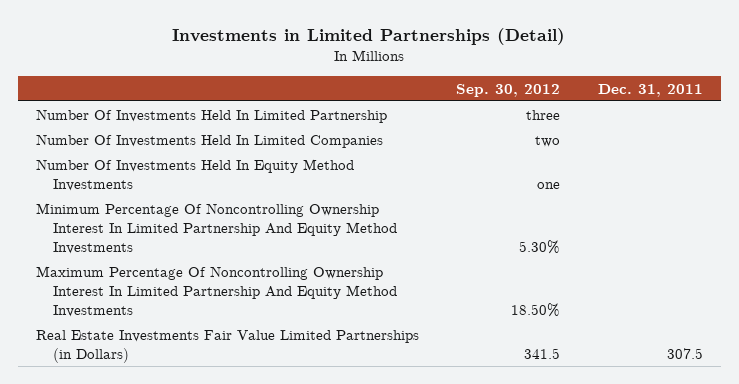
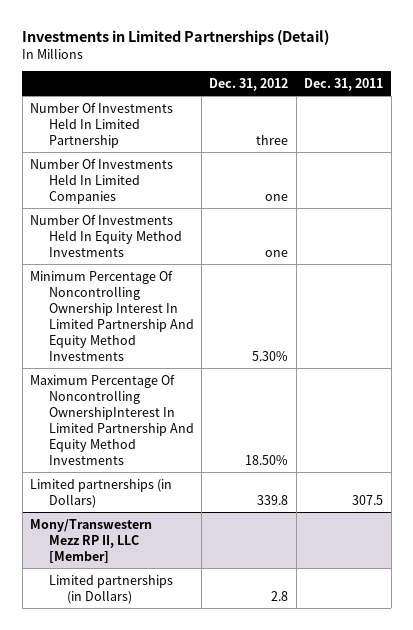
- | Sep. 30, 2012 | Dec. 31, 2011
+ | Dec. 31, 2012 | Dec. 31, 2011
- Maximum Percentage Of Noncontrolling Ownership Interest In Limited Partnership And Equity Method Investments | 18.50% |
- Real Estate Investments Fair Value Limited Partnerships (in Dollars) | 341.5 | 307.5
+ Maximum Percentage Of Noncontrolling OwnershipInterest In Limited Partnership And Equity Method Investments | 18.50% |
+ Limited partnerships (in Dollars) | 339.8 | 307.5
+ Mony/Transwestern Mezz RP II, LLC [Member]
+ Limited partnerships (in Dollars) | 2.8 |

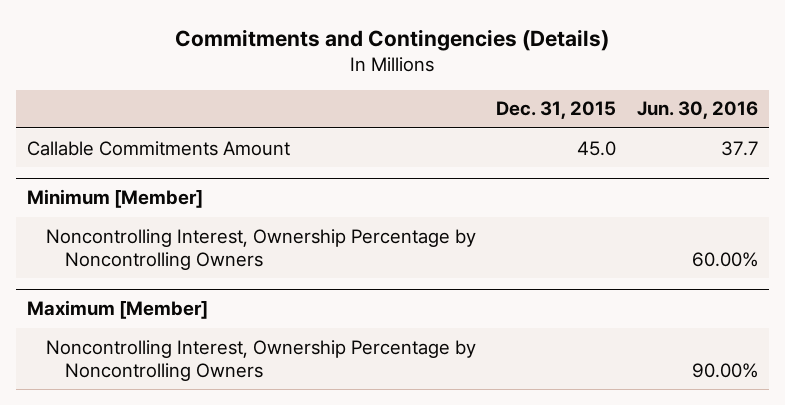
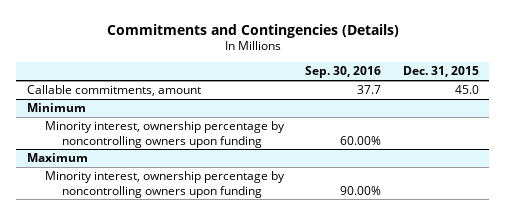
- | Dec. 31, 2015 | Jun. 30, 2016
+ | Sep. 30, 2016 | Dec. 31, 2015
- Callable Commitments Amount | 45.0 | 37.7
- Minimum [Member]
- Noncontrolling Interest, Ownership Percentage by Noncontrolling Owners | | 60.00%
- Maximum [Member]
- Noncontrolling Interest, Ownership Percentage by Noncontrolling Owners | | 90.00%
+ Callable commitments, amount | 37.7 | 45.0
+ Minimum
+ Minority interest, ownership percentage by noncontrolling owners upon funding | 60.00% |
+ Maximum
+ Minority interest, ownership percentage by noncontrolling owners upon funding | 90.00% |

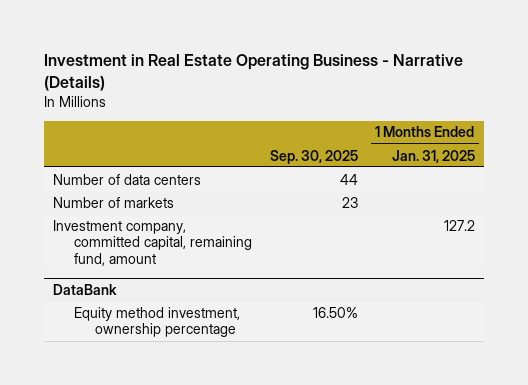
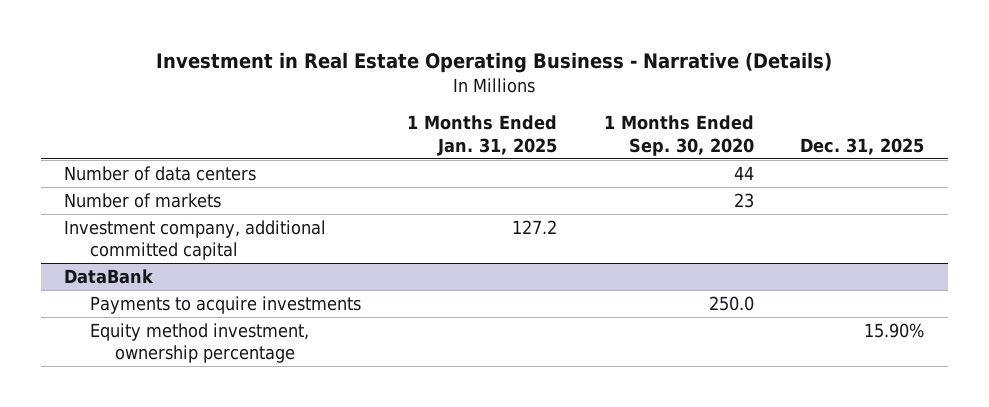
- | Sep. 30, 2025 | 1 Months Ended Jan. 31, 2025
+ | 1 Months Ended Jan. 31, 2025 | 1 Months Ended Sep. 30, 2020 | Dec. 31, 2025
- Investment company, committed capital, remaining fund, amount | | 127.2
+ Investment company, additional committed capital | 127.2 | |
@ DataBank
+ Payments to acquire investments | | 250.0 |

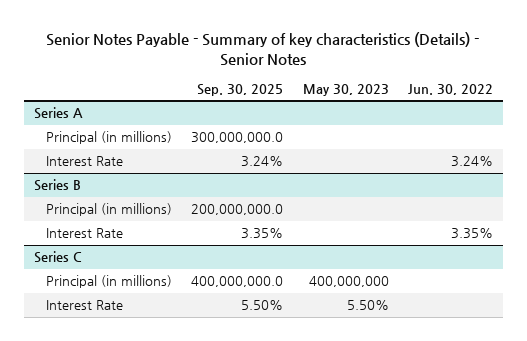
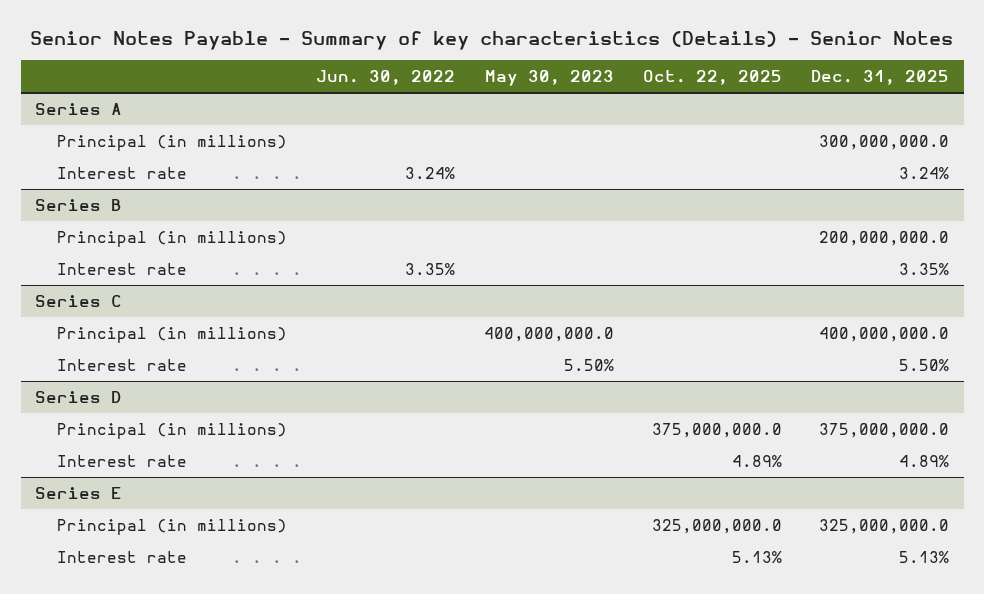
- | Sep. 30, 2025 | May 30, 2023 | Jun. 30, 2022
+ | Jun. 30, 2022 | May 30, 2023 | Oct. 22, 2025 | Dec. 31, 2025
@ Series A
- Interest Rate | 3.24% | | 3.24%
+ Interest rate | 3.24% | | | 3.24%
@ Series B
- Interest Rate | 3.35% | | 3.35%
+ Interest rate | 3.35% | | | 3.35%
@ Series C
- Principal (in millions) | 400,000,000.0 | 400,000,000 |
- Interest Rate | 5.50% | 5.50% |
+ Principal (in millions) | | 400,000,000.0 | | 400,000,000.0
+ Interest rate | | 5.50% | | 5.50%
+ Series D
+ Principal (in millions) | | | 375,000,000.0 | 375,000,000.0
+ Interest rate | | | 4.89% | 4.89%
+ Series E
+ Principal (in millions) | | | 325,000,000.0 | 325,000,000.0
+ Interest rate | | | 5.13% | 5.13%

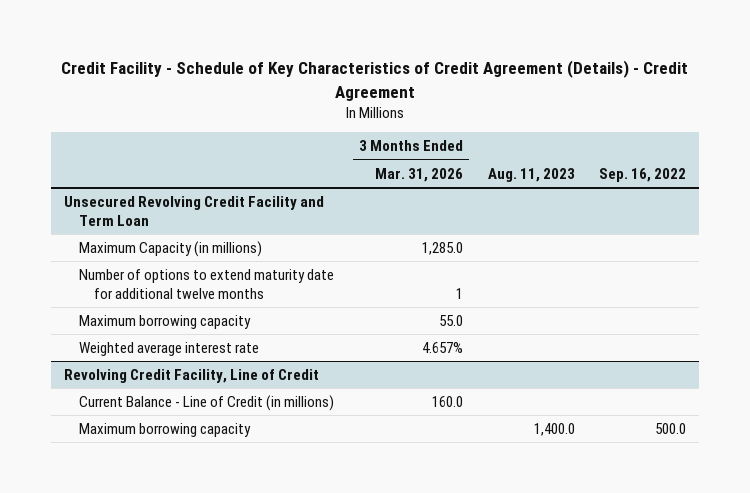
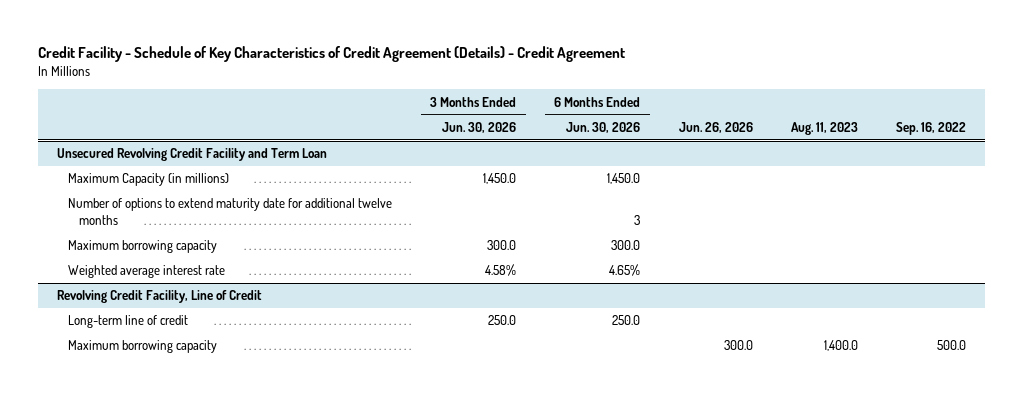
- | 3 Months Ended Mar. 31, 2026 | Aug. 11, 2023 | Sep. 16, 2022
+ | 3 Months Ended Jun. 30, 2026 | 6 Months Ended Jun. 30, 2026 | Jun. 26, 2026 | Aug. 11, 2023 | Sep. 16, 2022
@ Revolving Credit Facility, Line of Credit
- Current Balance - Line of Credit (in millions) | 160.0 | |
+ Long-term line of credit | 250.0 | 250.0 | | |

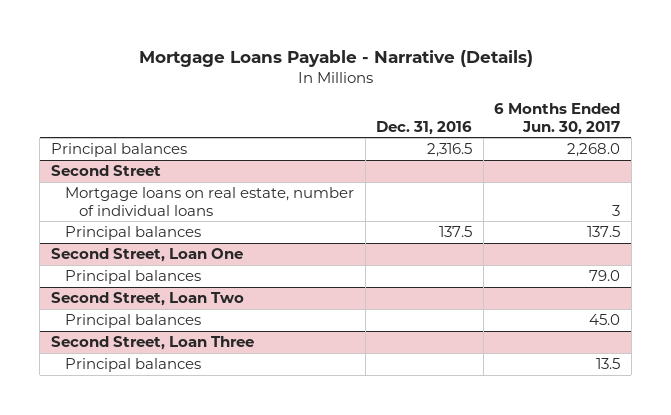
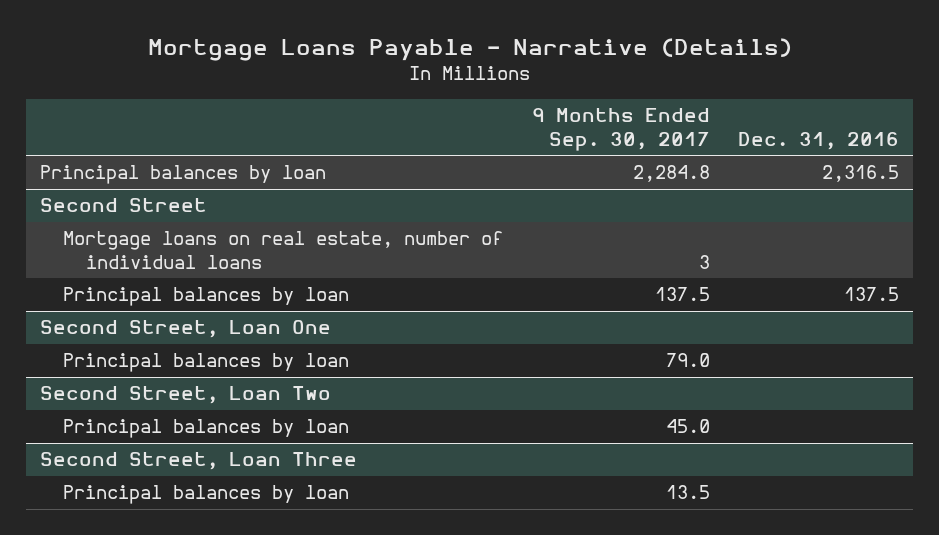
- | Dec. 31, 2016 | 6 Months Ended Jun. 30, 2017
+ | 9 Months Ended Sep. 30, 2017 | Dec. 31, 2016
- Principal balances | 2,316.5 | 2,268.0
+ Principal balances by loan | 2,284.8 | 2,316.5
@ Second Street
- Principal balances | 137.5 | 137.5
+ Principal balances by loan | 137.5 | 137.5
@ Second Street, Loan One
- Principal balances | | 79.0
+ Principal balances by loan | 79.0 |
@ Second Street, Loan Two
- Principal balances | | 45.0
+ Principal balances by loan | 45.0 |
@ Second Street, Loan Three
- Principal balances | | 13.5
+ Principal balances by loan | 13.5 |

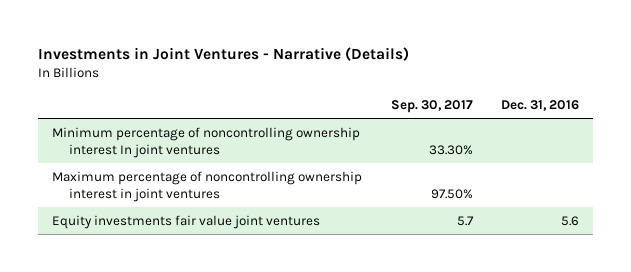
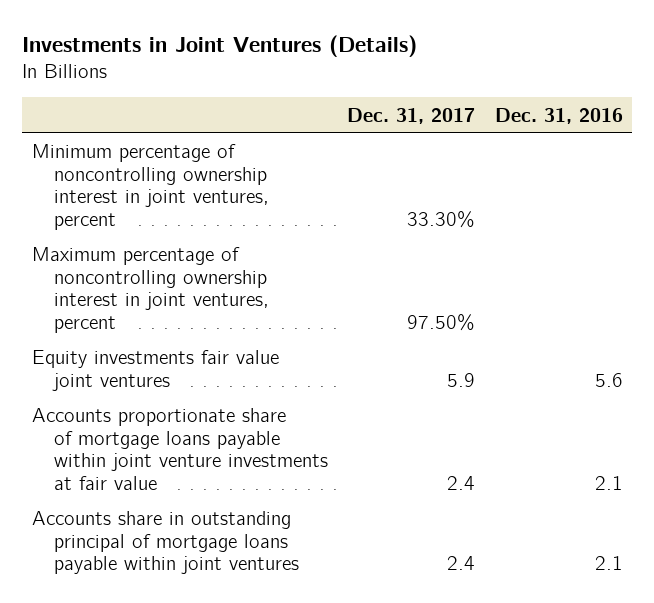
- Investments in Joint Ventures - Narrative (Details)
+ Investments in Joint Ventures (Details)
- | Sep. 30, 2017 | Dec. 31, 2016
+ | Dec. 31, 2017 | Dec. 31, 2016
- Minimum percentage of noncontrolling ownership interest In joint ventures | 33.30% |
- Maximum percentage of noncontrolling ownership interest in joint ventures | 97.50% |
+ Minimum percentage of noncontrolling ownership interest in joint ventures, percent | 33.30% |
+ Maximum percentage of noncontrolling ownership interest in joint ventures, percent | 97.50% |
+ Accounts proportionate share of mortgage loans payable within joint venture investments at fair value | 2.4 | 2.1
+ Accounts share in outstanding principal of mortgage loans payable within joint ventures | 2.4 | 2.1

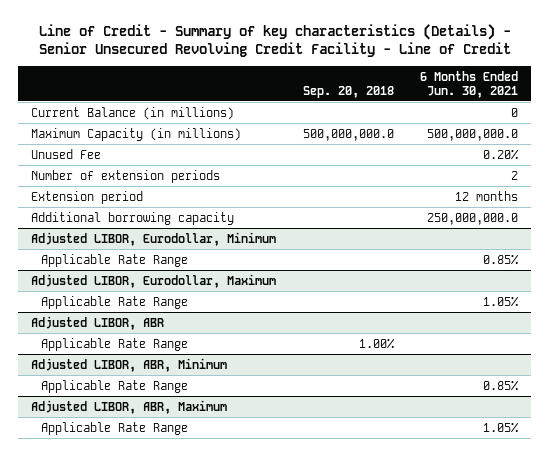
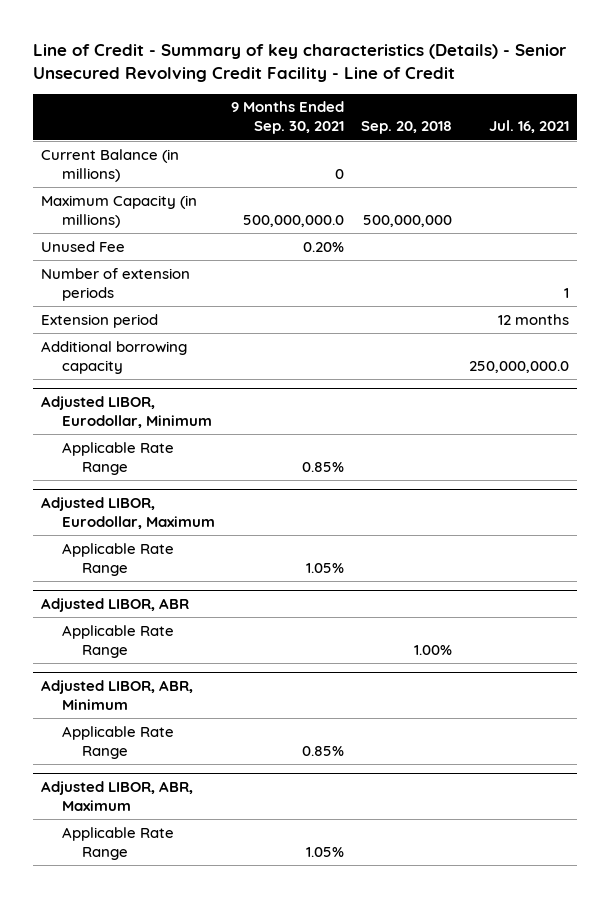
- | Sep. 20, 2018 | 6 Months Ended Jun. 30, 2021
+ | 9 Months Ended Sep. 30, 2021 | Sep. 20, 2018 | Jul. 16, 2021
- Maximum Capacity (in millions) | 500,000,000.0 | 500,000,000.0
+ Maximum Capacity (in millions) | 500,000,000.0 | 500,000,000 |

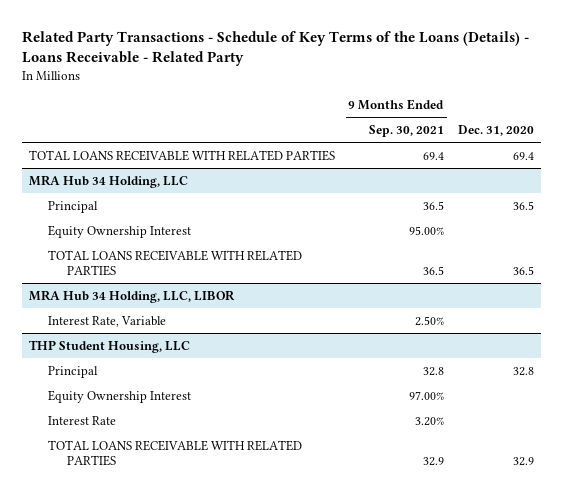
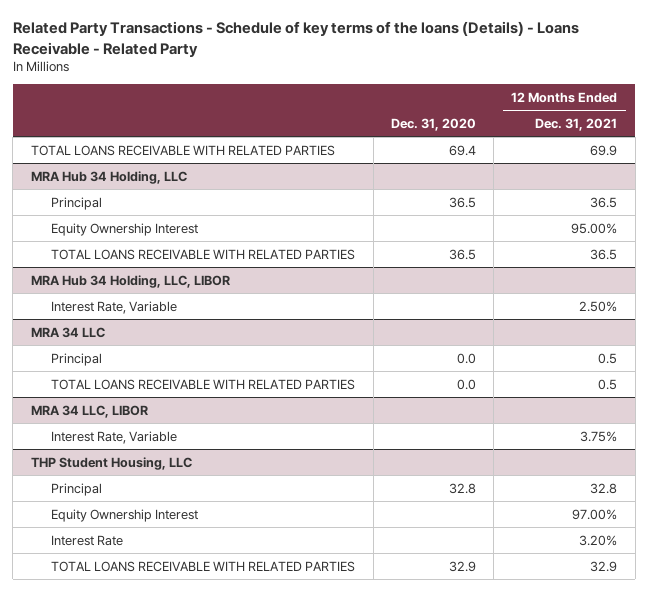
- Related Party Transactions - Schedule of Key Terms of the Loans (Details) - Loans Receivable - Related Party
+ Related Party Transactions - Schedule of key terms of the loans (Details) - Loans Receivable - Related Party
- | 9 Months Ended Sep. 30, 2021 | Dec. 31, 2020
+ | Dec. 31, 2020 | 12 Months Ended Dec. 31, 2021
+ MRA 34 LLC
+ Principal | 0.0 | 0.5
+ TOTAL LOANS RECEIVABLE WITH RELATED PARTIES | 0.0 | 0.5
+ MRA 34 LLC, LIBOR
+ Interest Rate, Variable | | 3.75%

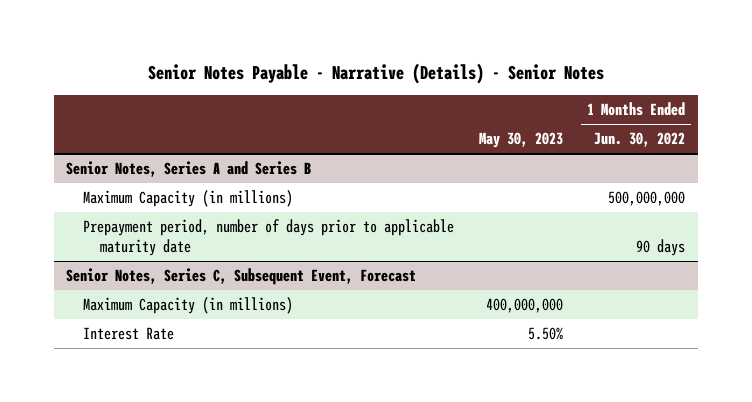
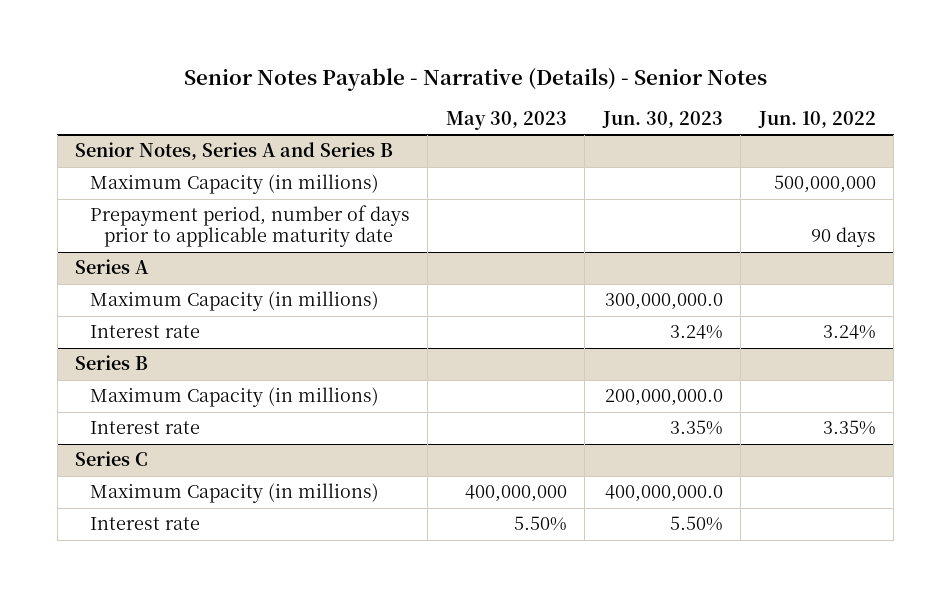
- | May 30, 2023 | 1 Months Ended Jun. 30, 2022
+ | May 30, 2023 | Jun. 30, 2023 | Jun. 10, 2022
- Senior Notes, Series C, Subsequent Event, Forecast
+ Series A
+ Maximum Capacity (in millions) | | 300,000,000.0 |
+ Interest rate | | 3.24% | 3.24%
+ Series B
+ Maximum Capacity (in millions) | | 200,000,000.0 |
+ Interest rate | | 3.35% | 3.35%
+ Series C
- Interest Rate | 5.50% |
+ Interest rate | 5.50% | 5.50% |

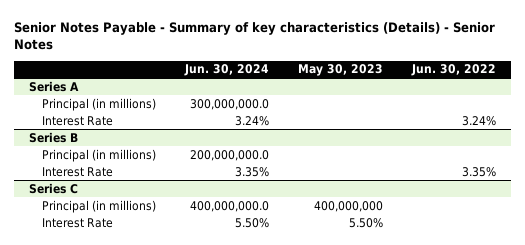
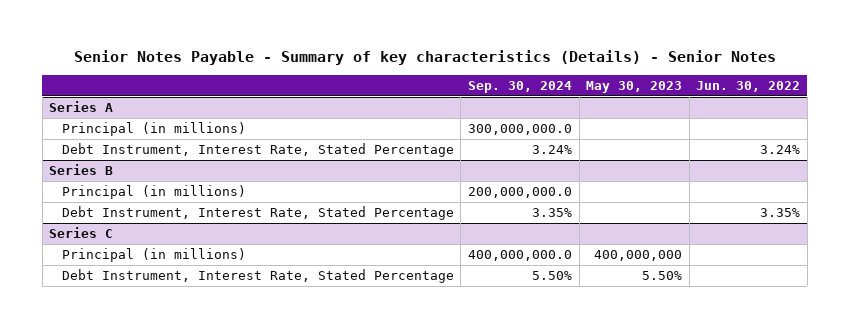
- | Jun. 30, 2024 | May 30, 2023 | Jun. 30, 2022
+ | Sep. 30, 2024 | May 30, 2023 | Jun. 30, 2022
@ Series A
- Interest Rate | 3.24% | | 3.24%
+ Debt Instrument, Interest Rate, Stated Percentage | 3.24% | | 3.24%
@ Series B
- Interest Rate | 3.35% | | 3.35%
+ Debt Instrument, Interest Rate, Stated Percentage | 3.35% | | 3.35%
@ Series C
- Interest Rate | 5.50% | 5.50% |
+ Debt Instrument, Interest Rate, Stated Percentage | 5.50% | 5.50% |

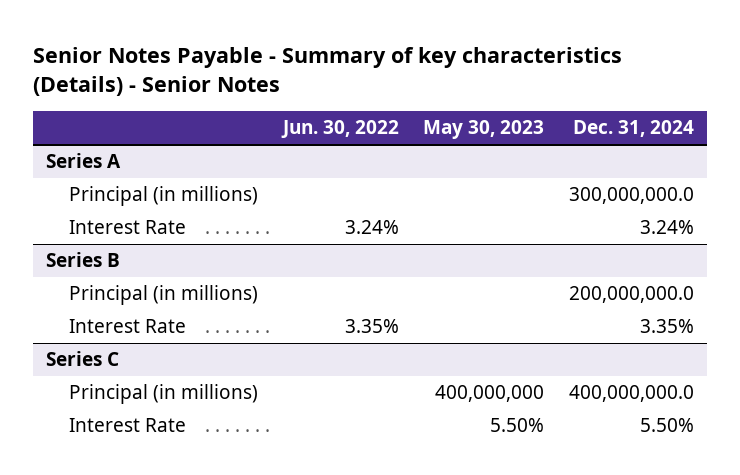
- | Sep. 30, 2024 | May 30, 2023 | Jun. 30, 2022
+ | Jun. 30, 2022 | May 30, 2023 | Dec. 31, 2024
@ Series A
- Debt Instrument, Interest Rate, Stated Percentage | 3.24% | | 3.24%
+ Interest Rate | 3.24% | | 3.24%
@ Series B
- Debt Instrument, Interest Rate, Stated Percentage | 3.35% | | 3.35%
+ Interest Rate | 3.35% | | 3.35%
@ Series C
- Debt Instrument, Interest Rate, Stated Percentage | 5.50% | 5.50% |
+ Interest Rate | | 5.50% | 5.50%

